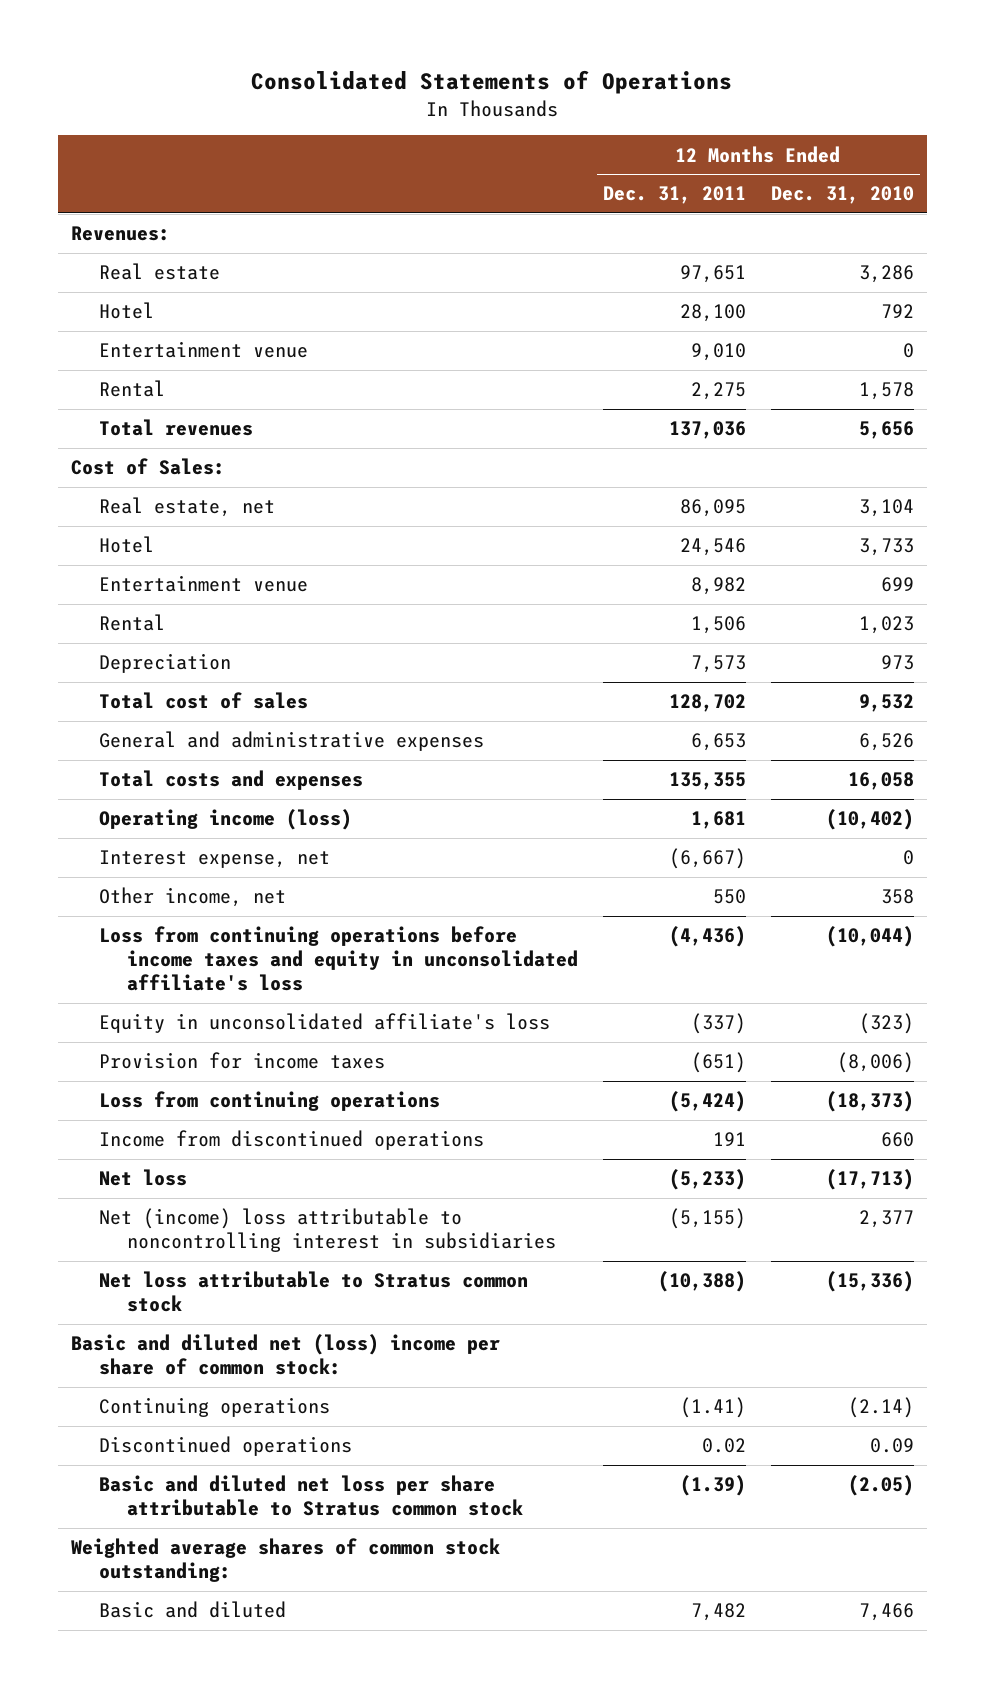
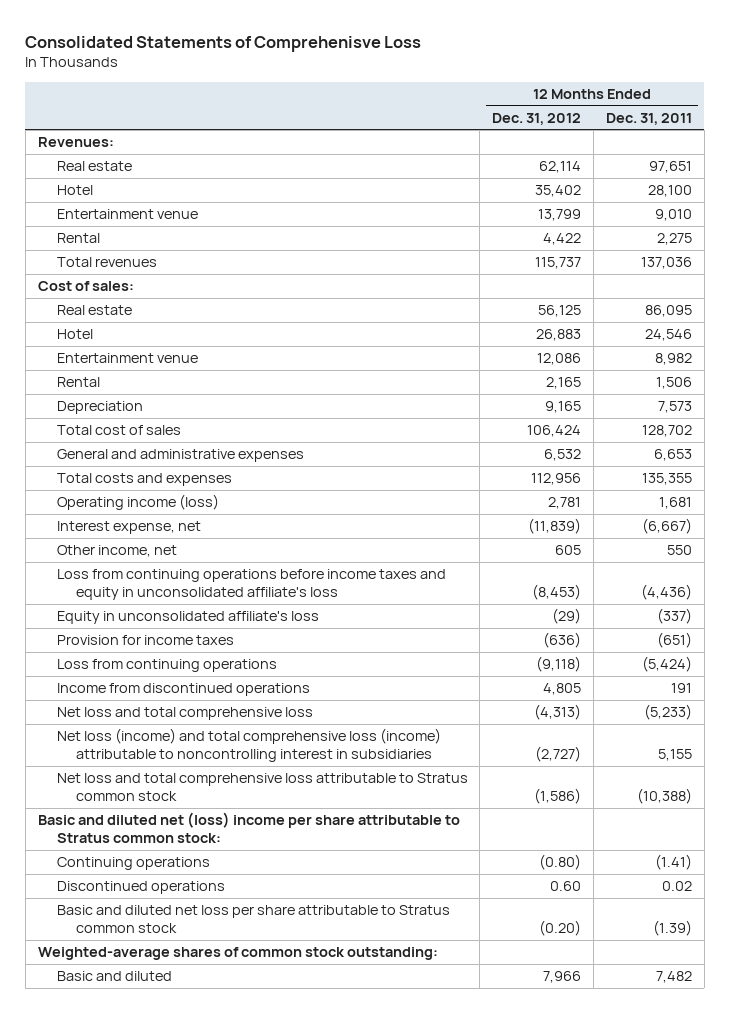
- Consolidated Statements of Operations
+ Consolidated Statements of Comprehenisve Loss
- | 12 Months Ended Dec. 31, 2011 | 12 Months Ended Dec. 31, 2010
+ | 12 Months Ended Dec. 31, 2012 | 12 Months Ended Dec. 31, 2011
- Cost of Sales:
- Real estate, net | 86,095 | 3,104
+ Cost of sales:
+ Real estate | 56,125 | 86,095
- Net loss | (5,233) | (17,713)
- Net (income) loss attributable to noncontrolling interest in subsidiaries | (5,155) | 2,377
- Net loss attributable to Stratus common stock | (10,388) | (15,336)
- Basic and diluted net (loss) income per share of common stock:
+ Net loss and total comprehensive loss | (4,313) | (5,233)
+ Net loss (income) and total comprehensive loss (income) attributable to noncontrolling interest in subsidiaries | (2,727) | 5,155
+ Net loss and total comprehensive loss attributable to Stratus common stock | (1,586) | (10,388)
+ Basic and diluted net (loss) income per share attributable to Stratus common stock:
- Weighted average shares of common stock outstanding:
+ Weighted-average shares of common stock outstanding:

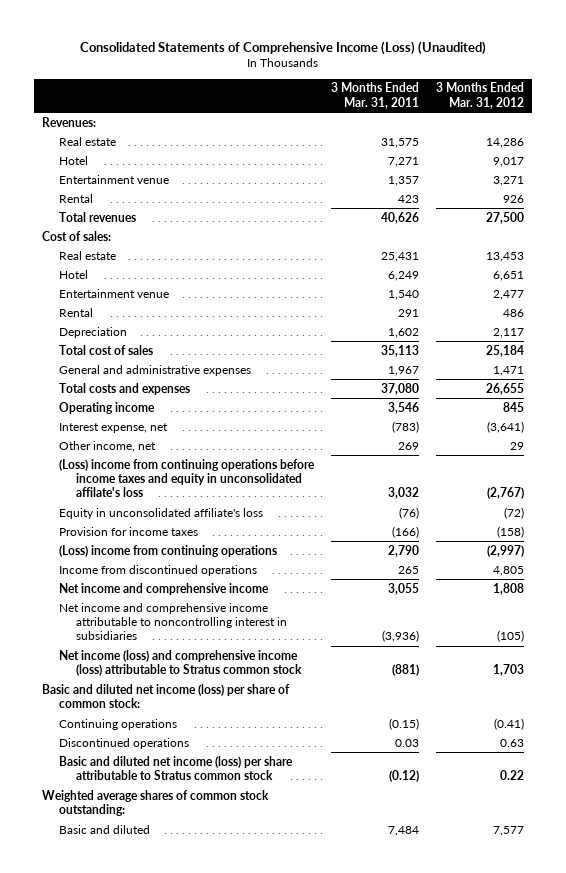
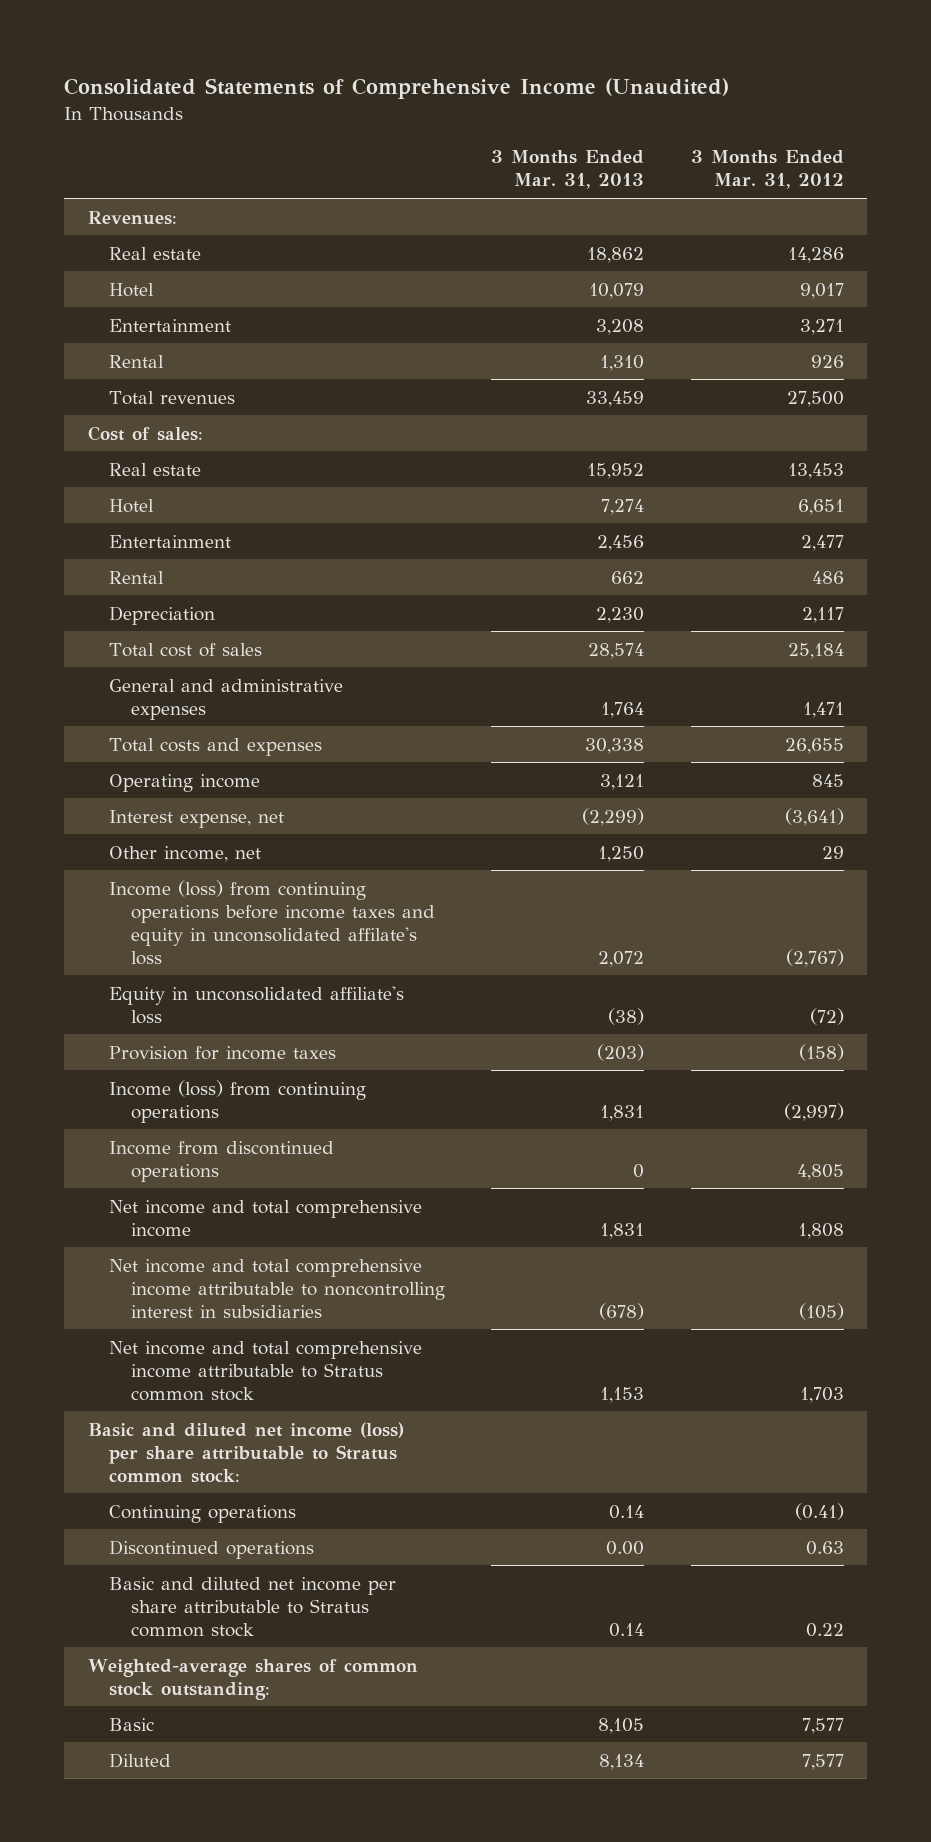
- Consolidated Statements of Comprehensive Income (Loss) (Unaudited)
+ Consolidated Statements of Comprehensive Income (Unaudited)
- | 3 Months Ended Mar. 31, 2011 | 3 Months Ended Mar. 31, 2012
+ | 3 Months Ended Mar. 31, 2013 | 3 Months Ended Mar. 31, 2012
- Entertainment venue | 1,357 | 3,271
+ Entertainment | 3,208 | 3,271
- Entertainment venue | 1,540 | 2,477
+ Entertainment | 2,456 | 2,477
- (Loss) income from continuing operations before income taxes and equity in unconsolidated affilate's loss | 3,032 | (2,767)
+ Income (loss) from continuing operations before income taxes and equity in unconsolidated affilate's loss | 2,072 | (2,767)
- (Loss) income from continuing operations | 2,790 | (2,997)
+ Income (loss) from continuing operations | 1,831 | (2,997)
- Net income and comprehensive income | 3,055 | 1,808
- Net income and comprehensive income attributable to noncontrolling interest in subsidiaries | (3,936) | (105)
- Net income (loss) and comprehensive income (loss) attributable to Stratus common stock | (881) | 1,703
- Basic and diluted net income (loss) per share of common stock:
+ Net income and total comprehensive income | 1,831 | 1,808
+ Net income and total comprehensive income attributable to noncontrolling interest in subsidiaries | (678) | (105)
+ Net income and total comprehensive income attributable to Stratus common stock | 1,153 | 1,703
+ Basic and diluted net income (loss) per share attributable to Stratus common stock:
- Basic and diluted net income (loss) per share attributable to Stratus common stock | (0.12) | 0.22
- Weighted average shares of common stock outstanding:
- Basic and diluted | 7,484 | 7,577
+ Basic and diluted net income per share attributable to Stratus common stock | 0.14 | 0.22
+ Weighted-average shares of common stock outstanding:
+ Basic | 8,105 | 7,577
+ Diluted | 8,134 | 7,577

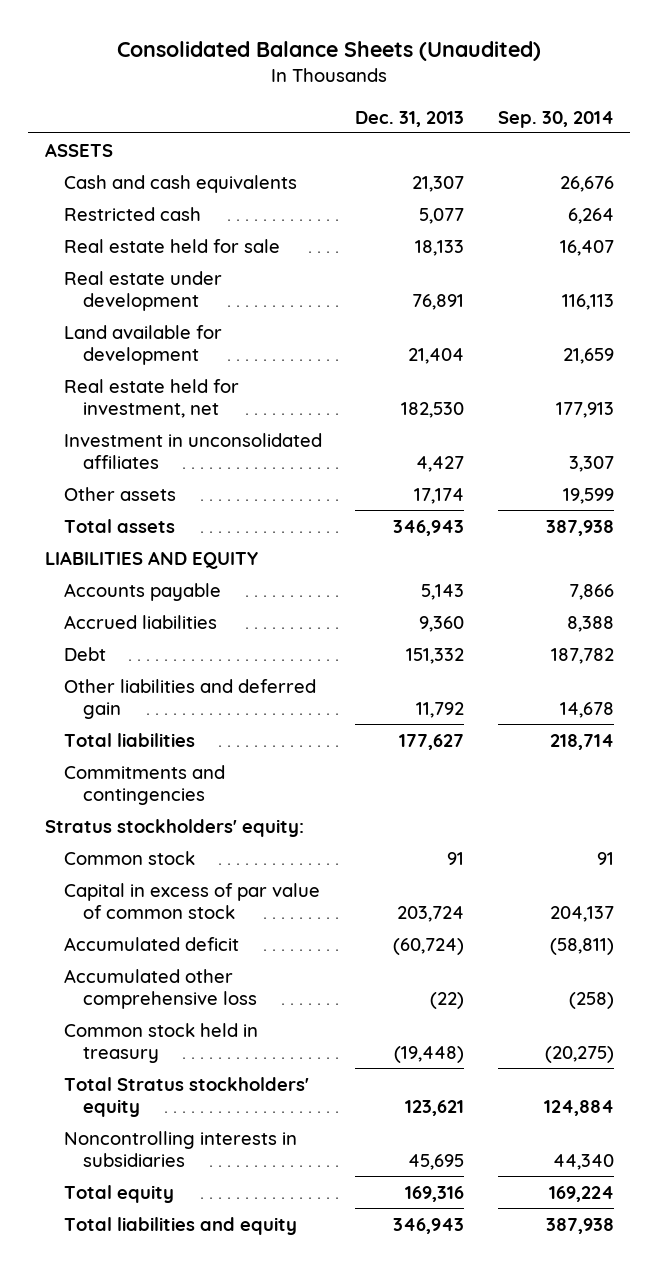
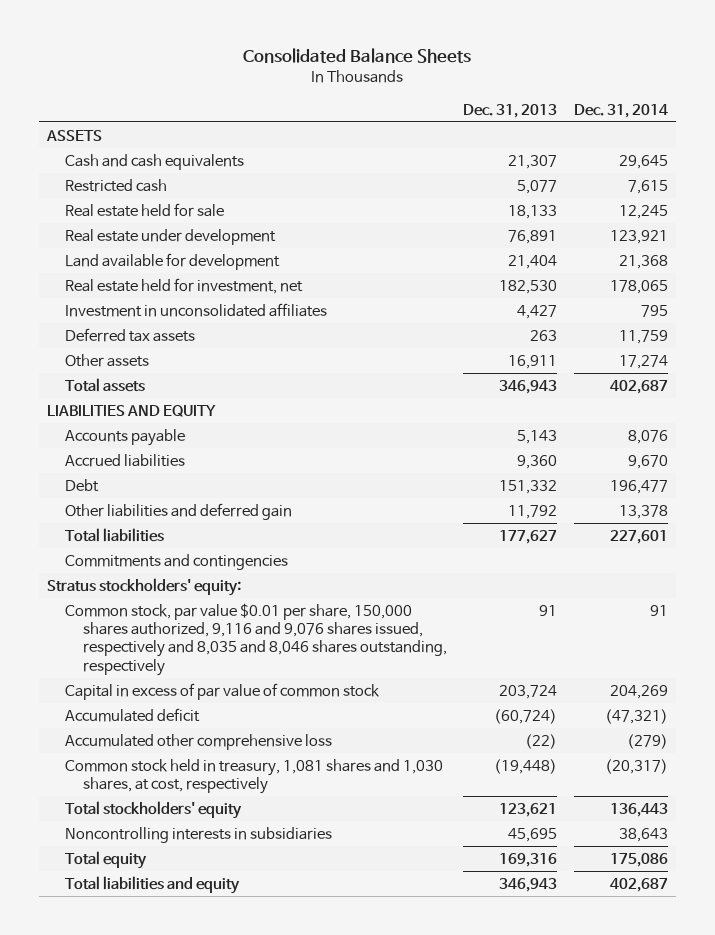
- Consolidated Balance Sheets (Unaudited)
+ Consolidated Balance Sheets
- | Dec. 31, 2013 | Sep. 30, 2014
+ | Dec. 31, 2013 | Dec. 31, 2014
- Other assets | 17,174 | 19,599
+ Deferred tax assets | 263 | 11,759
+ Other assets | 16,911 | 17,274
- Common stock | 91 | 91
+ Common stock, par value $0.01 per share, 150,000 shares authorized, 9,116 and 9,076 shares issued, respectively and 8,035 and 8,046 shares outstanding, respectively | 91 | 91
- Common stock held in treasury | (19,448) | (20,275)
- Total Stratus stockholders' equity | 123,621 | 124,884
+ Common stock held in treasury, 1,081 shares and 1,030 shares, at cost, respectively | (19,448) | (20,317)
+ Total stockholders' equity | 123,621 | 136,443

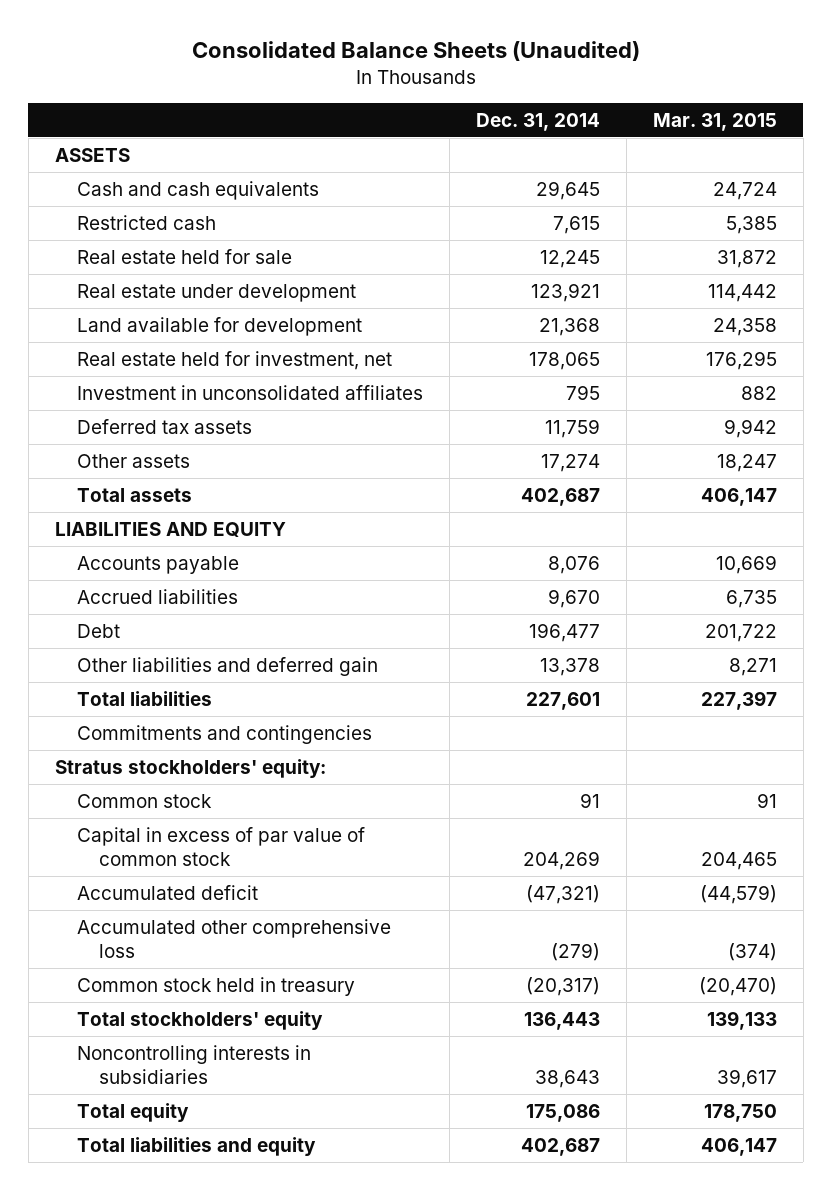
- Consolidated Balance Sheets
+ Consolidated Balance Sheets (Unaudited)
- | Dec. 31, 2013 | Dec. 31, 2014
+ | Dec. 31, 2014 | Mar. 31, 2015
- Common stock, par value $0.01 per share, 150,000 shares authorized, 9,116 and 9,076 shares issued, respectively and 8,035 and 8,046 shares outstanding, respectively | 91 | 91
+ Common stock | 91 | 91
- Common stock held in treasury, 1,081 shares and 1,030 shares, at cost, respectively | (19,448) | (20,317)
+ Common stock held in treasury | (20,317) | (20,470)

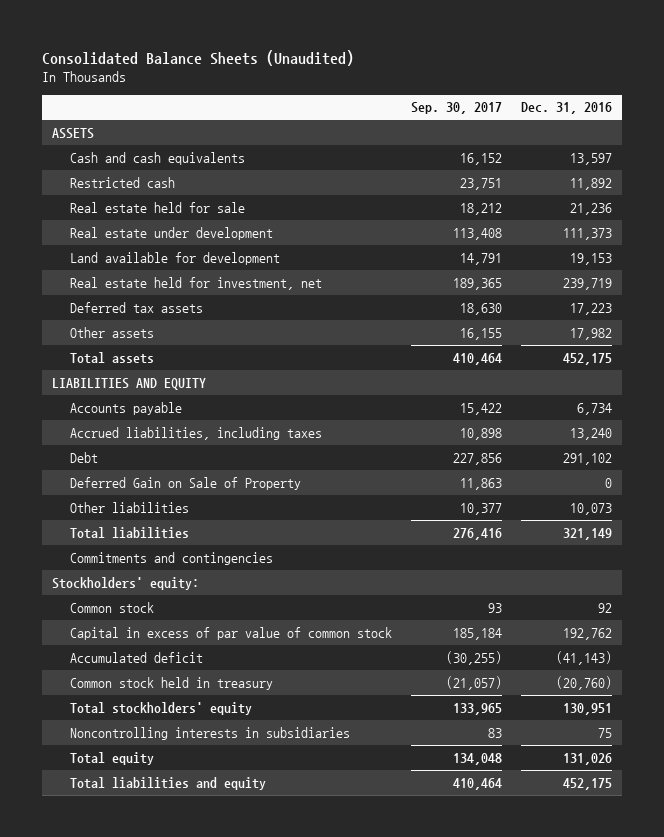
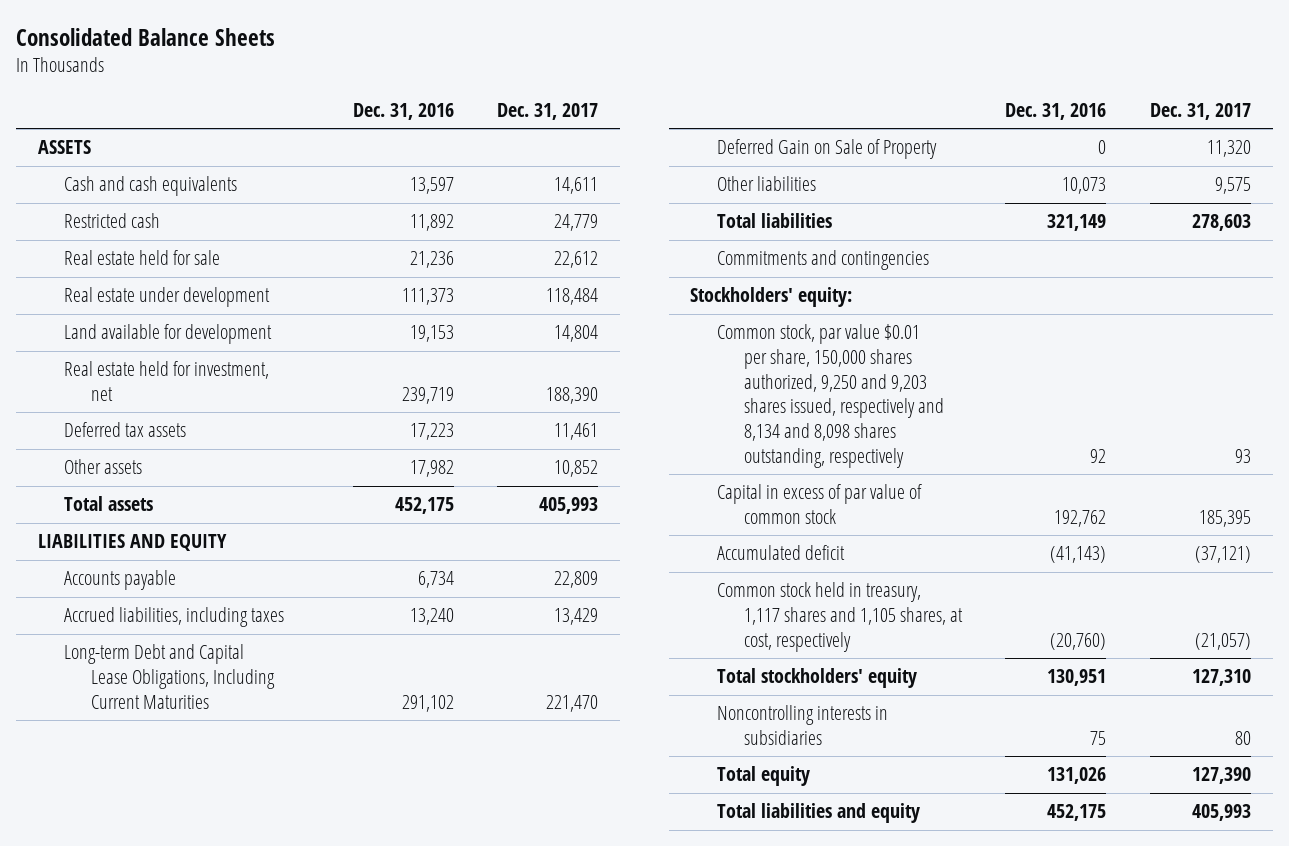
- Consolidated Balance Sheets (Unaudited)
+ Consolidated Balance Sheets
- | Sep. 30, 2017 | Dec. 31, 2016
+ | Dec. 31, 2016 | Dec. 31, 2017
- Debt | 227,856 | 291,102
+ Long-term Debt and Capital Lease Obligations, Including Current Maturities | 291,102 | 221,470
- Common stock | 93 | 92
+ Common stock, par value $0.01 per share, 150,000 shares authorized, 9,250 and 9,203 shares issued, respectively and 8,134 and 8,098 shares outstanding, respectively | 92 | 93
- Common stock held in treasury | (21,057) | (20,760)
+ Common stock held in treasury, 1,117 shares and 1,105 shares, at cost, respectively | (20,760) | (21,057)

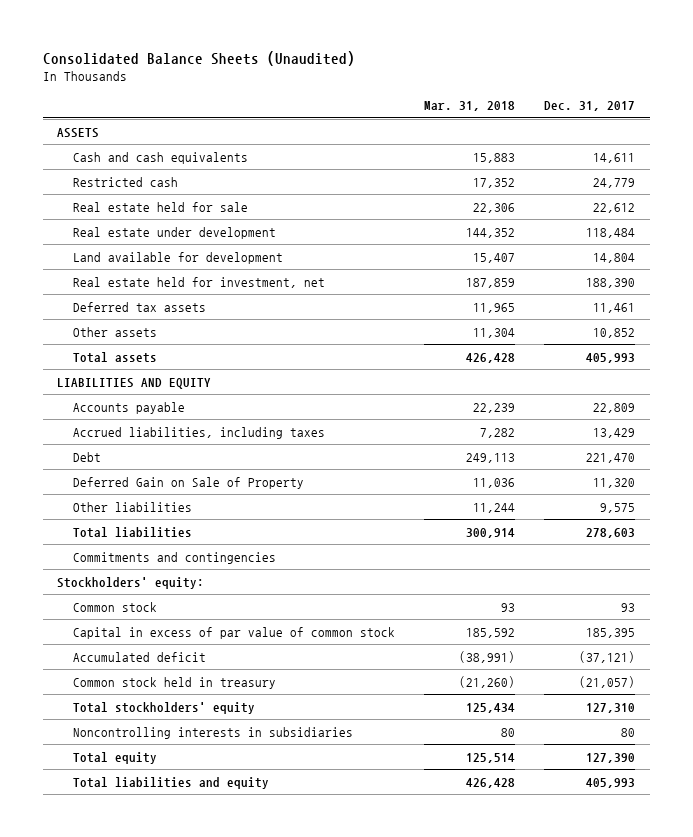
- Consolidated Balance Sheets
+ Consolidated Balance Sheets (Unaudited)
- | Dec. 31, 2016 | Dec. 31, 2017
+ | Mar. 31, 2018 | Dec. 31, 2017
- Long-term Debt and Capital Lease Obligations, Including Current Maturities | 291,102 | 221,470
+ Debt | 249,113 | 221,470
- Common stock, par value $0.01 per share, 150,000 shares authorized, 9,250 and 9,203 shares issued, respectively and 8,134 and 8,098 shares outstanding, respectively | 92 | 93
+ Common stock | 93 | 93
- Common stock held in treasury, 1,117 shares and 1,105 shares, at cost, respectively | (20,760) | (21,057)
+ Common stock held in treasury | (21,260) | (21,057)

